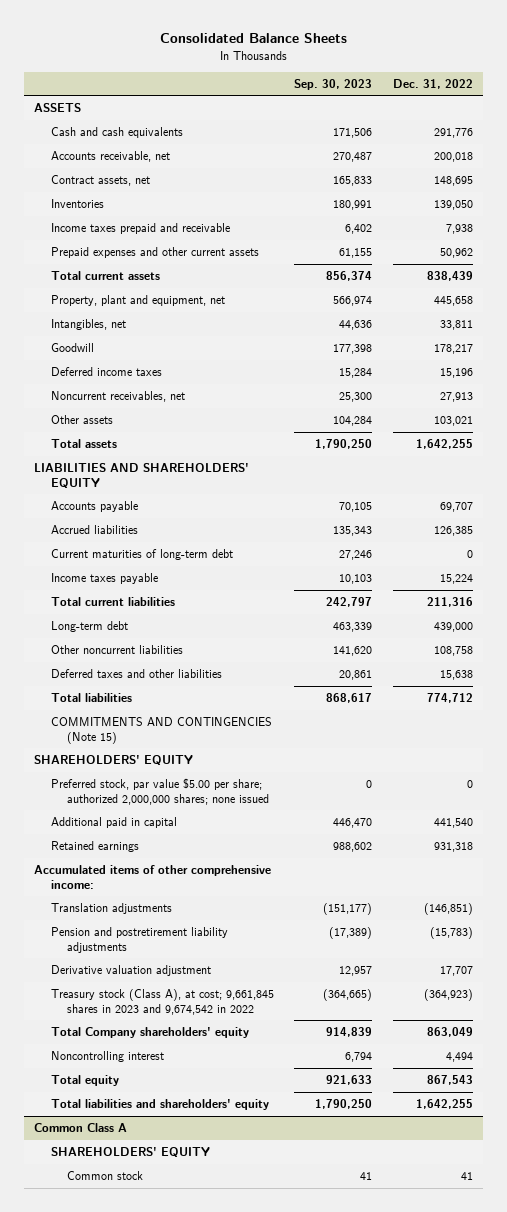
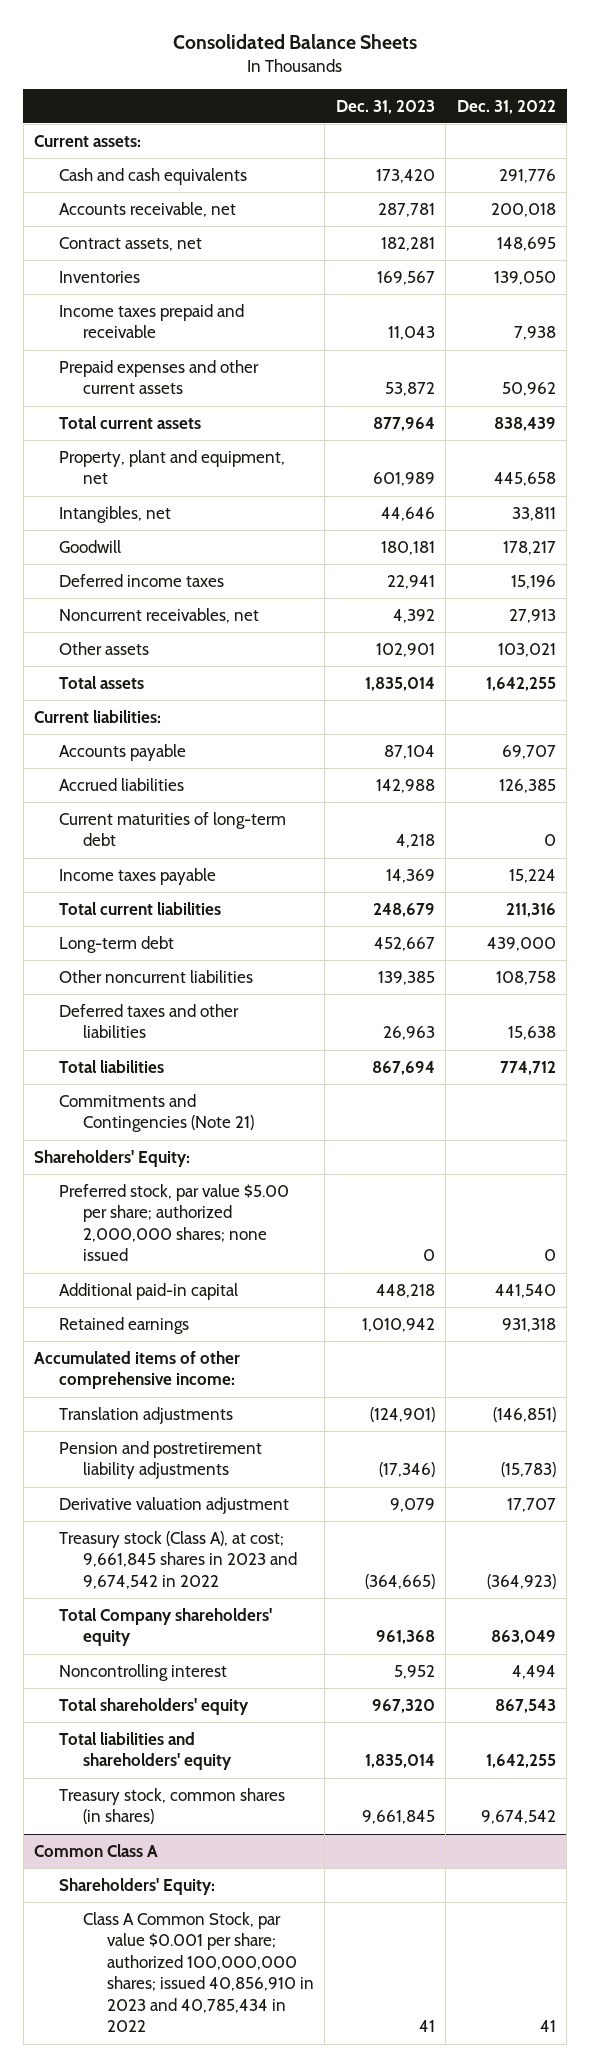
- | Sep. 30, 2023 | Dec. 31, 2022
+ | Dec. 31, 2023 | Dec. 31, 2022
- ASSETS
+ Current assets:
- LIABILITIES AND SHAREHOLDERS' EQUITY
+ Current liabilities:
- COMMITMENTS AND CONTINGENCIES (Note 15)
- SHAREHOLDERS' EQUITY
+ Commitments and Contingencies (Note 21)
+ Shareholders' Equity:
- Additional paid in capital | 446,470 | 441,540
+ Additional paid-in capital | 448,218 | 441,540
- Total equity | 921,633 | 867,543
+ Total shareholders' equity | 967,320 | 867,543
+ Treasury stock, common shares (in shares) | 9,661,845 | 9,674,542
@ Common Class A
- SHAREHOLDERS' EQUITY
- Common stock | 41 | 41
+ Shareholders' Equity:
+ Class A Common Stock, par value $0.001 per share; authorized 100,000,000 shares; issued 40,856,910 in 2023 and 40,785,434 in 2022 | 41 | 41

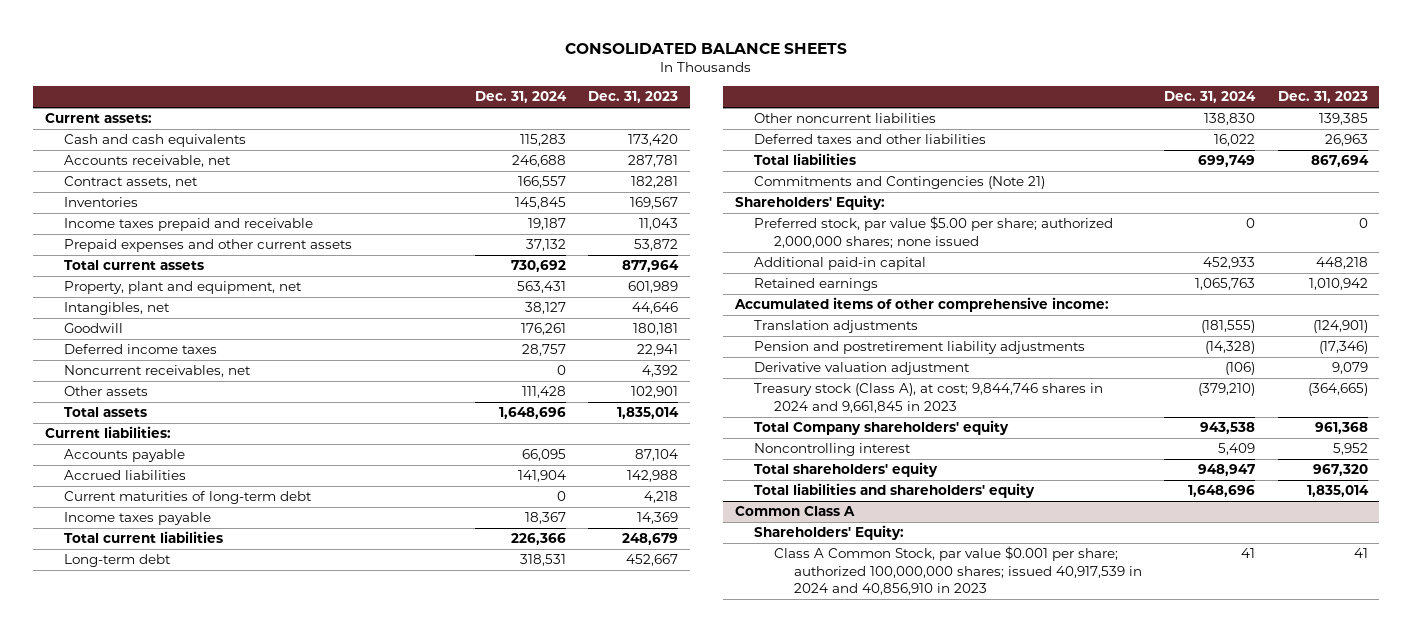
- Consolidated Balance Sheets
+ CONSOLIDATED BALANCE SHEETS
- | Dec. 31, 2023 | Dec. 31, 2022
+ | Dec. 31, 2024 | Dec. 31, 2023
- Treasury stock (Class A), at cost; 9,661,845 shares in 2023 and 9,674,542 in 2022 | (364,665) | (364,923)
+ Treasury stock (Class A), at cost; 9,844,746 shares in 2024 and 9,661,845 in 2023 | (379,210) | (364,665)
- Treasury stock, common shares (in shares) | 9,661,845 | 9,674,542
@ Common Class A
- Class A Common Stock, par value $0.001 per share; authorized 100,000,000 shares; issued 40,856,910 in 2023 and 40,785,434 in 2022 | 41 | 41
+ Class A Common Stock, par value $0.001 per share; authorized 100,000,000 shares; issued 40,917,539 in 2024 and 40,856,910 in 2023 | 41 | 41

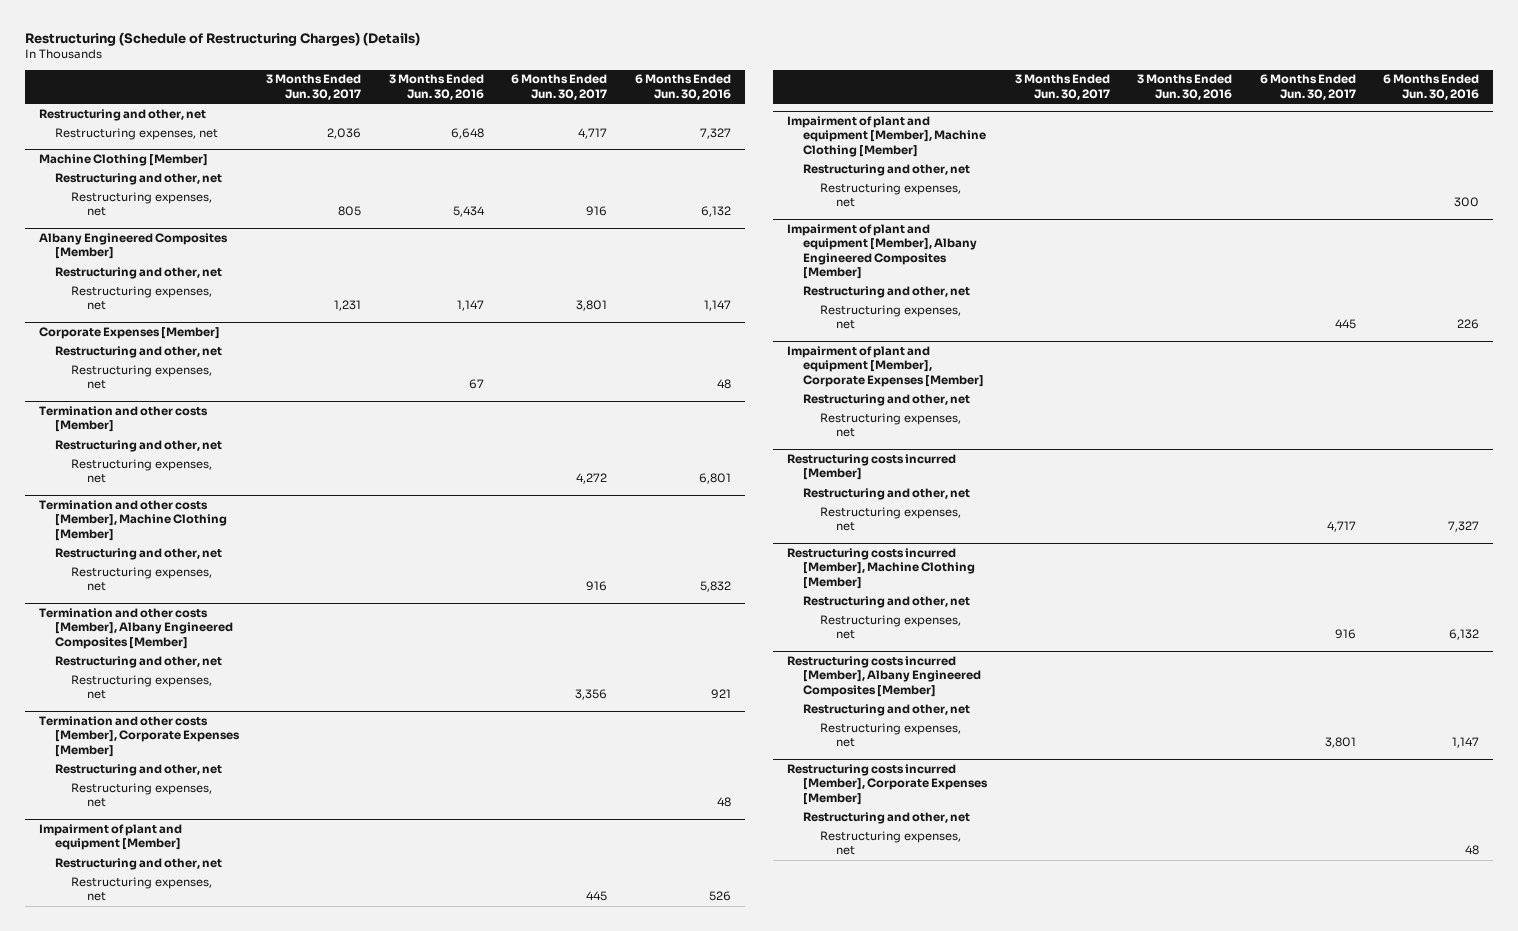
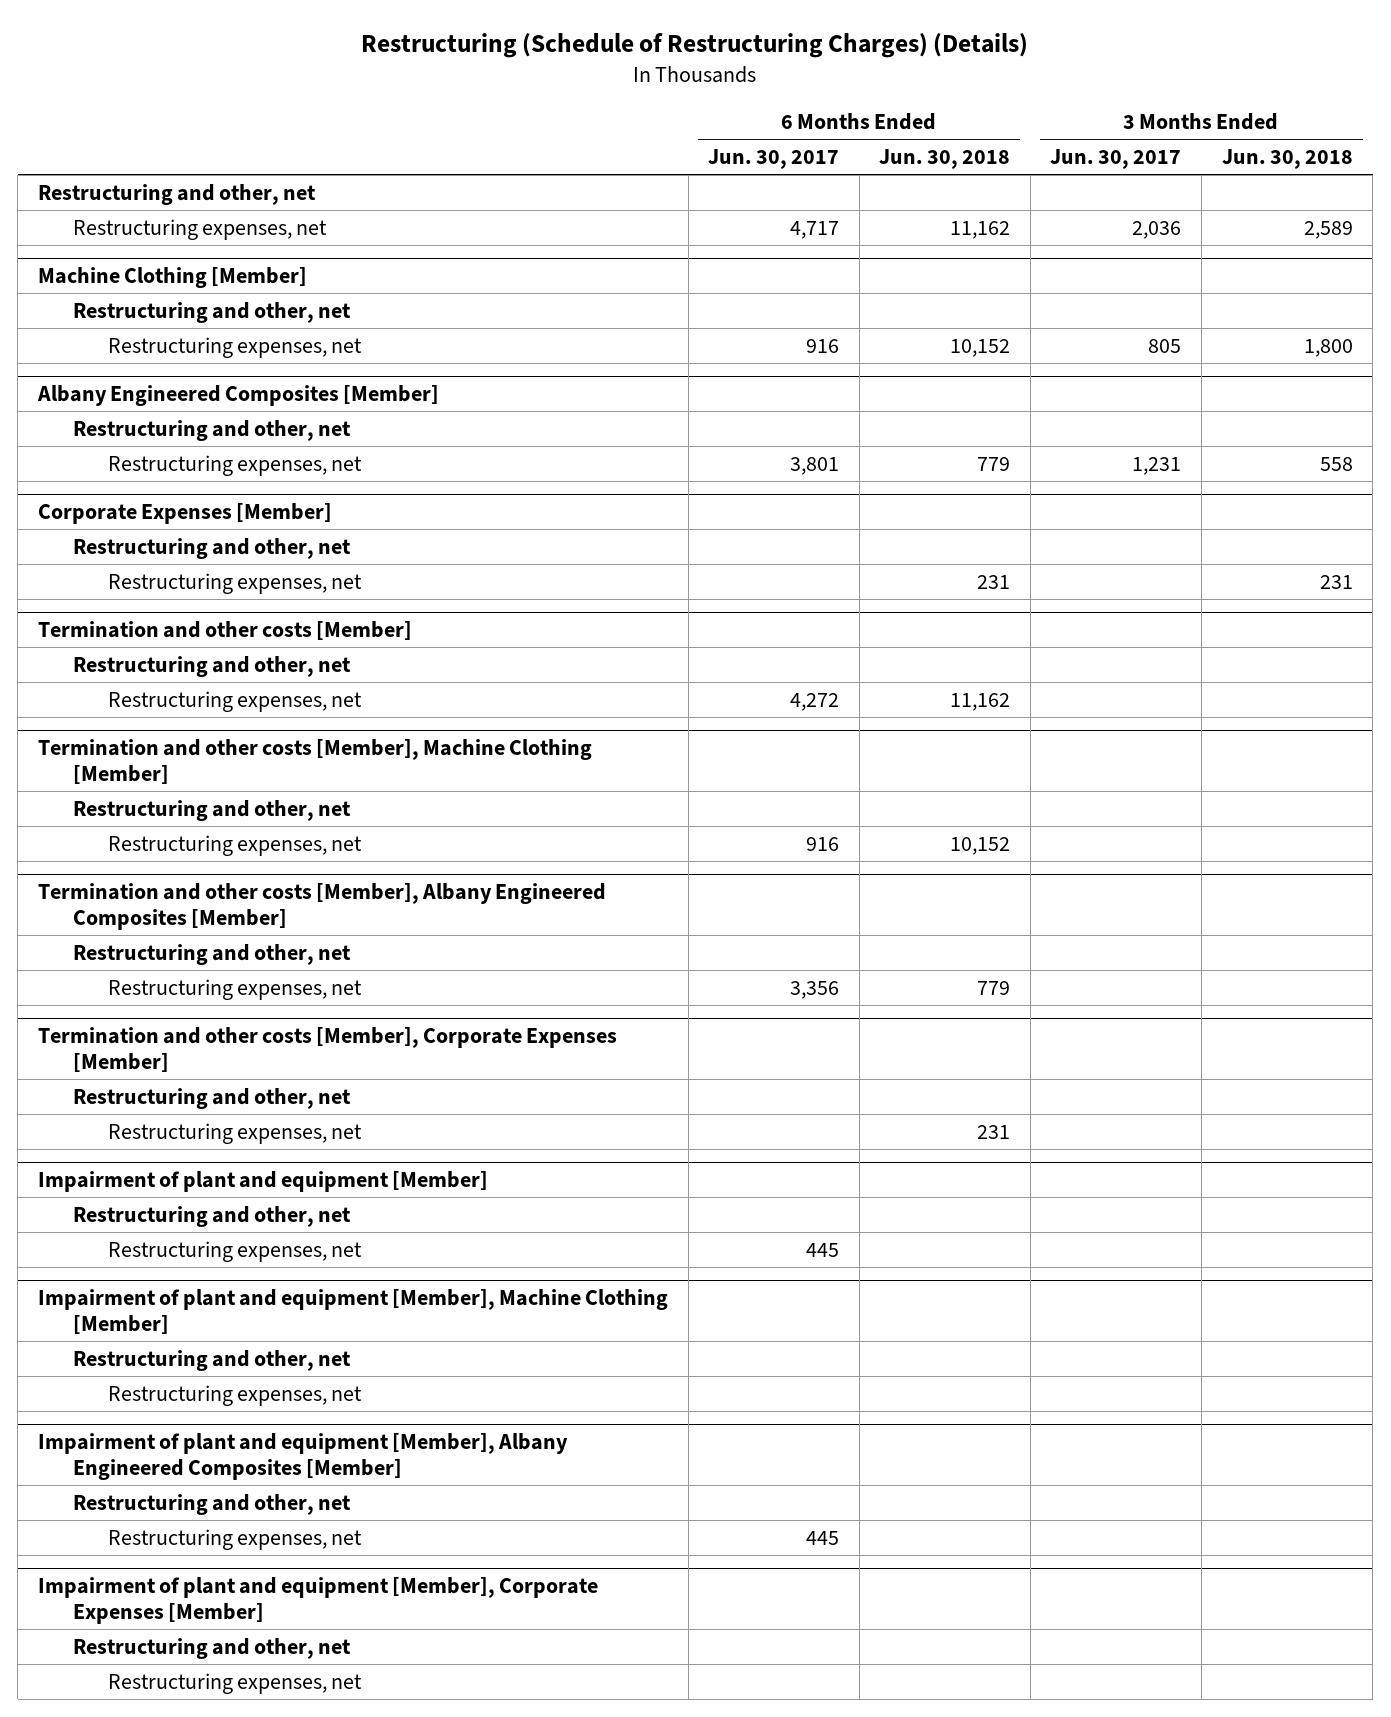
- | 3 Months Ended Jun. 30, 2017 | 3 Months Ended Jun. 30, 2016 | 6 Months Ended Jun. 30, 2017 | 6 Months Ended Jun. 30, 2016
+ | 6 Months Ended Jun. 30, 2017 | 6 Months Ended Jun. 30, 2018 | 3 Months Ended Jun. 30, 2017 | 3 Months Ended Jun. 30, 2018
- Restructuring costs incurred [Member]
- Restructuring and other, net
- Restructuring expenses, net | | | 4,717 | 7,327
- Restructuring costs incurred [Member], Machine Clothing [Member]
- Restructuring and other, net
- Restructuring expenses, net | | | 916 | 6,132
- Restructuring costs incurred [Member], Albany Engineered Composites [Member]
- Restructuring and other, net
- Restructuring expenses, net | | | 3,801 | 1,147
- Restructuring costs incurred [Member], Corporate Expenses [Member]
- Restructuring and other, net
- Restructuring expenses, net | | | | 48

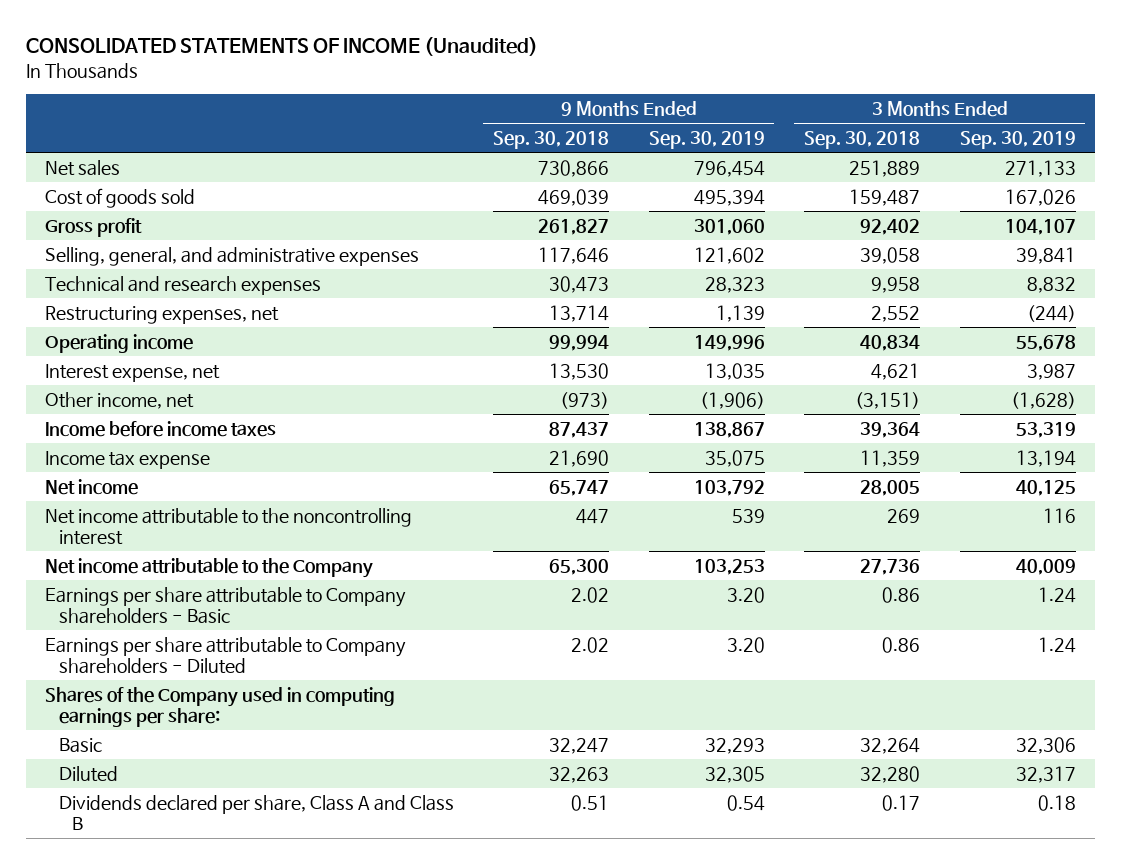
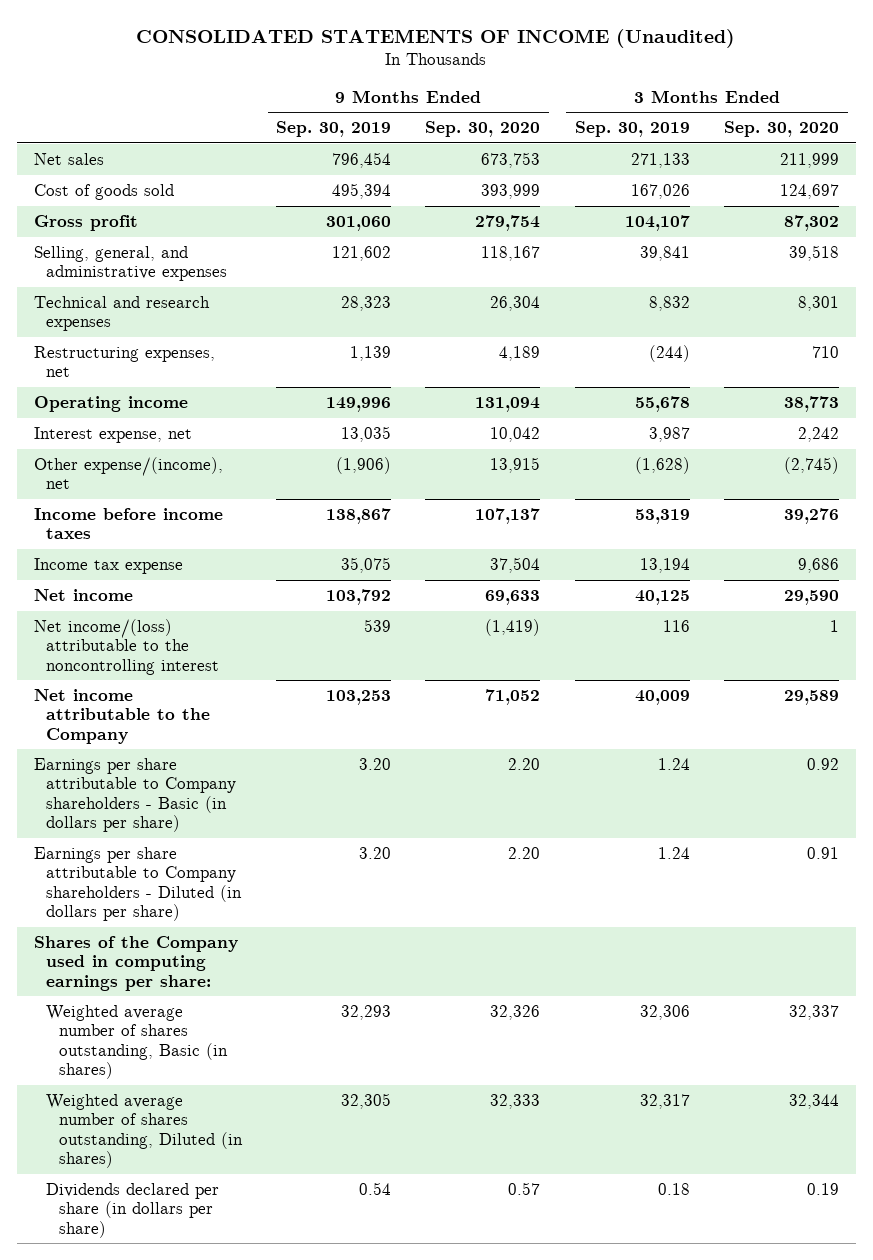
- | 9 Months Ended Sep. 30, 2018 | 9 Months Ended Sep. 30, 2019 | 3 Months Ended Sep. 30, 2018 | 3 Months Ended Sep. 30, 2019
+ | 9 Months Ended Sep. 30, 2019 | 9 Months Ended Sep. 30, 2020 | 3 Months Ended Sep. 30, 2019 | 3 Months Ended Sep. 30, 2020
- Other income, net | (973) | (1,906) | (3,151) | (1,628)
+ Other expense/(income), net | (1,906) | 13,915 | (1,628) | (2,745)
- Net income attributable to the noncontrolling interest | 447 | 539 | 269 | 116
+ Net income/(loss) attributable to the noncontrolling interest | 539 | (1,419) | 116 | 1
- Earnings per share attributable to Company shareholders - Basic | 2.02 | 3.20 | 0.86 | 1.24
- Earnings per share attributable to Company shareholders - Diluted | 2.02 | 3.20 | 0.86 | 1.24
+ Earnings per share attributable to Company shareholders - Basic (in dollars per share) | 3.20 | 2.20 | 1.24 | 0.92
+ Earnings per share attributable to Company shareholders - Diluted (in dollars per share) | 3.20 | 2.20 | 1.24 | 0.91
- Basic | 32,247 | 32,293 | 32,264 | 32,306
- Diluted | 32,263 | 32,305 | 32,280 | 32,317
- Dividends declared per share, Class A and Class B | 0.51 | 0.54 | 0.17 | 0.18
+ Weighted average number of shares outstanding, Basic (in shares) | 32,293 | 32,326 | 32,306 | 32,337
+ Weighted average number of shares outstanding, Diluted (in shares) | 32,305 | 32,333 | 32,317 | 32,344
+ Dividends declared per share (in dollars per share) | 0.54 | 0.57 | 0.18 | 0.19

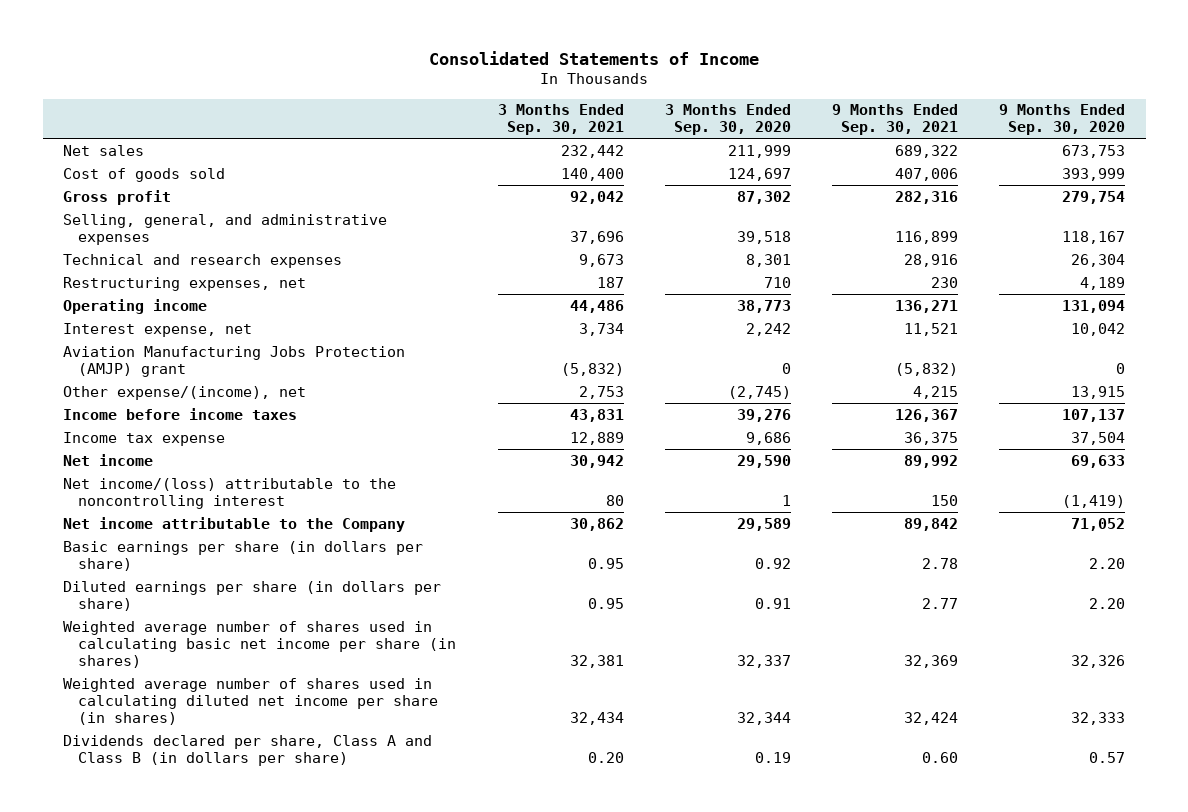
- CONSOLIDATED STATEMENTS OF INCOME (Unaudited)
+ Consolidated Statements of Income
- | 9 Months Ended Sep. 30, 2019 | 9 Months Ended Sep. 30, 2020 | 3 Months Ended Sep. 30, 2019 | 3 Months Ended Sep. 30, 2020
+ | 3 Months Ended Sep. 30, 2021 | 3 Months Ended Sep. 30, 2020 | 9 Months Ended Sep. 30, 2021 | 9 Months Ended Sep. 30, 2020
+ Aviation Manufacturing Jobs Protection (AMJP) grant | (5,832) | 0 | (5,832) | 0
- Earnings per share attributable to Company shareholders - Basic (in dollars per share) | 3.20 | 2.20 | 1.24 | 0.92
- Earnings per share attributable to Company shareholders - Diluted (in dollars per share) | 3.20 | 2.20 | 1.24 | 0.91
- Shares of the Company used in computing earnings per share:
- Weighted average number of shares outstanding, Basic (in shares) | 32,293 | 32,326 | 32,306 | 32,337
- Weighted average number of shares outstanding, Diluted (in shares) | 32,305 | 32,333 | 32,317 | 32,344
- Dividends declared per share (in dollars per share) | 0.54 | 0.57 | 0.18 | 0.19
+ Basic earnings per share (in dollars per share) | 0.95 | 0.92 | 2.78 | 2.20
+ Diluted earnings per share (in dollars per share) | 0.95 | 0.91 | 2.77 | 2.20
+ Weighted average number of shares used in calculating basic net income per share (in shares) | 32,381 | 32,337 | 32,369 | 32,326
+ Weighted average number of shares used in calculating diluted net income per share (in shares) | 32,434 | 32,344 | 32,424 | 32,333
+ Dividends declared per share, Class A and Class B (in dollars per share) | 0.20 | 0.19 | 0.60 | 0.57

